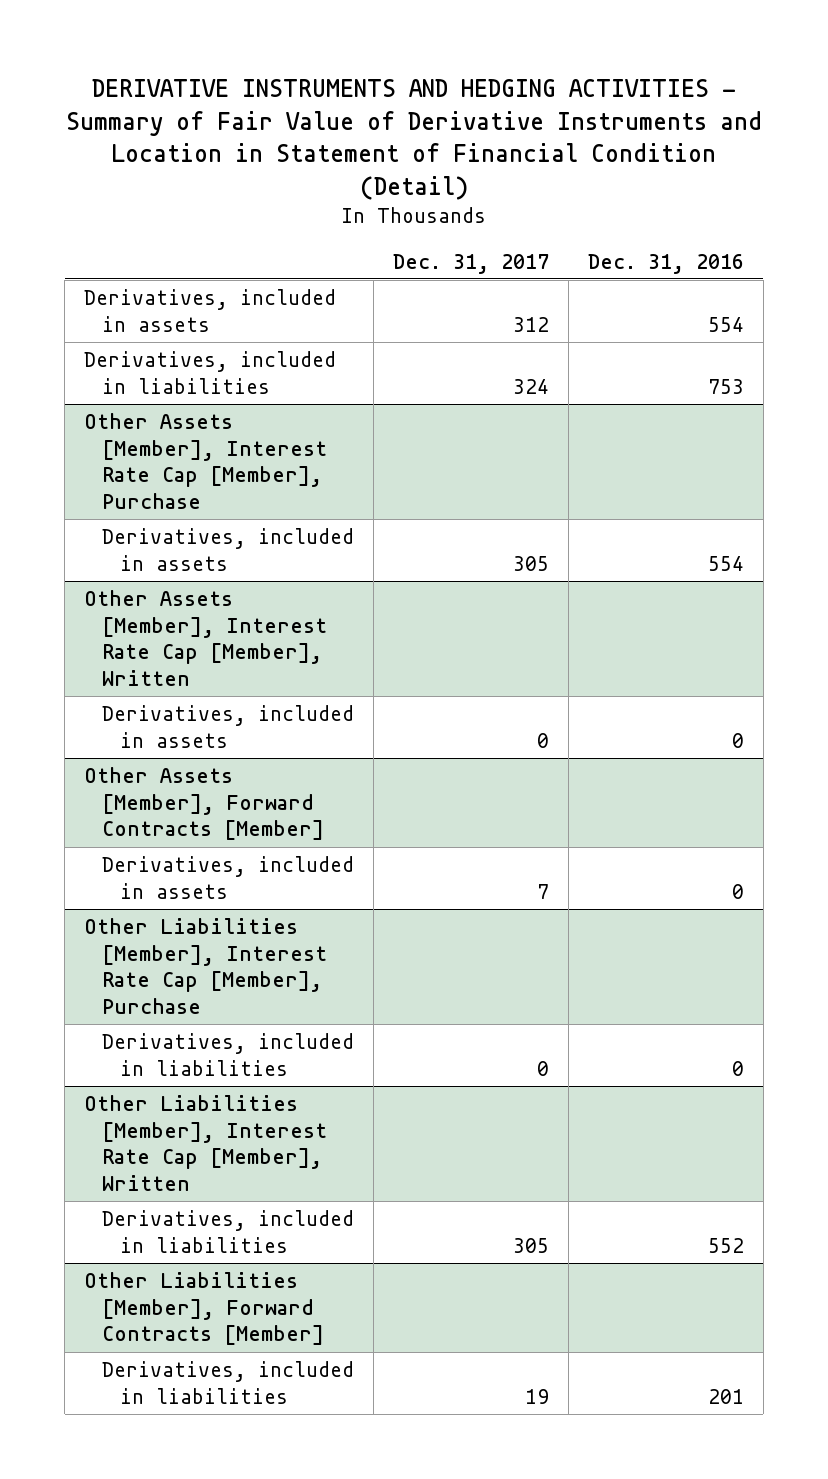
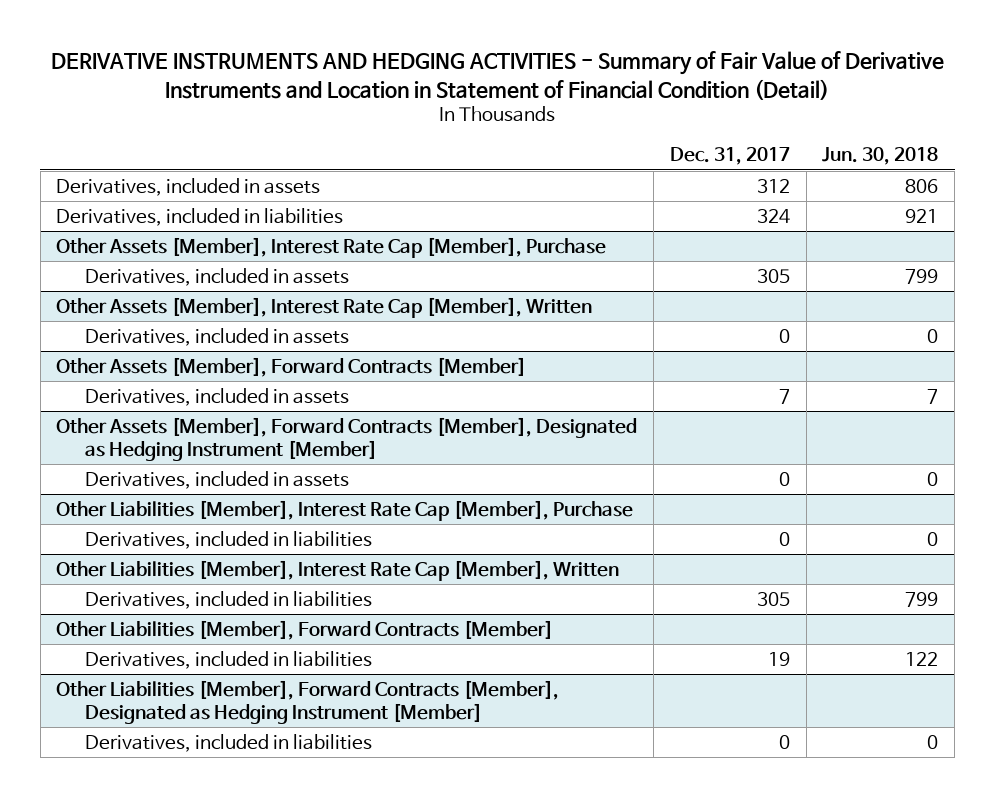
- | Dec. 31, 2017 | Dec. 31, 2016
+ | Dec. 31, 2017 | Jun. 30, 2018
+ Other Assets [Member], Forward Contracts [Member], Designated as Hedging Instrument [Member]
+ Derivatives, included in assets | 0 | 0
+ Other Liabilities [Member], Forward Contracts [Member], Designated as Hedging Instrument [Member]
+ Derivatives, included in liabilities | 0 | 0

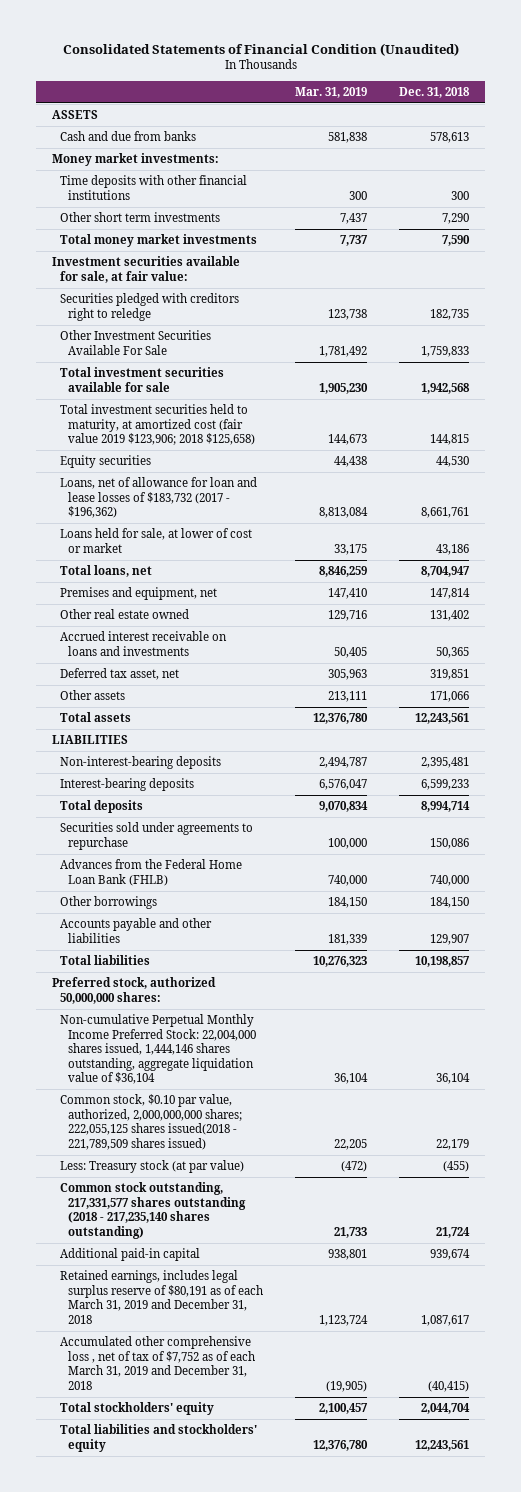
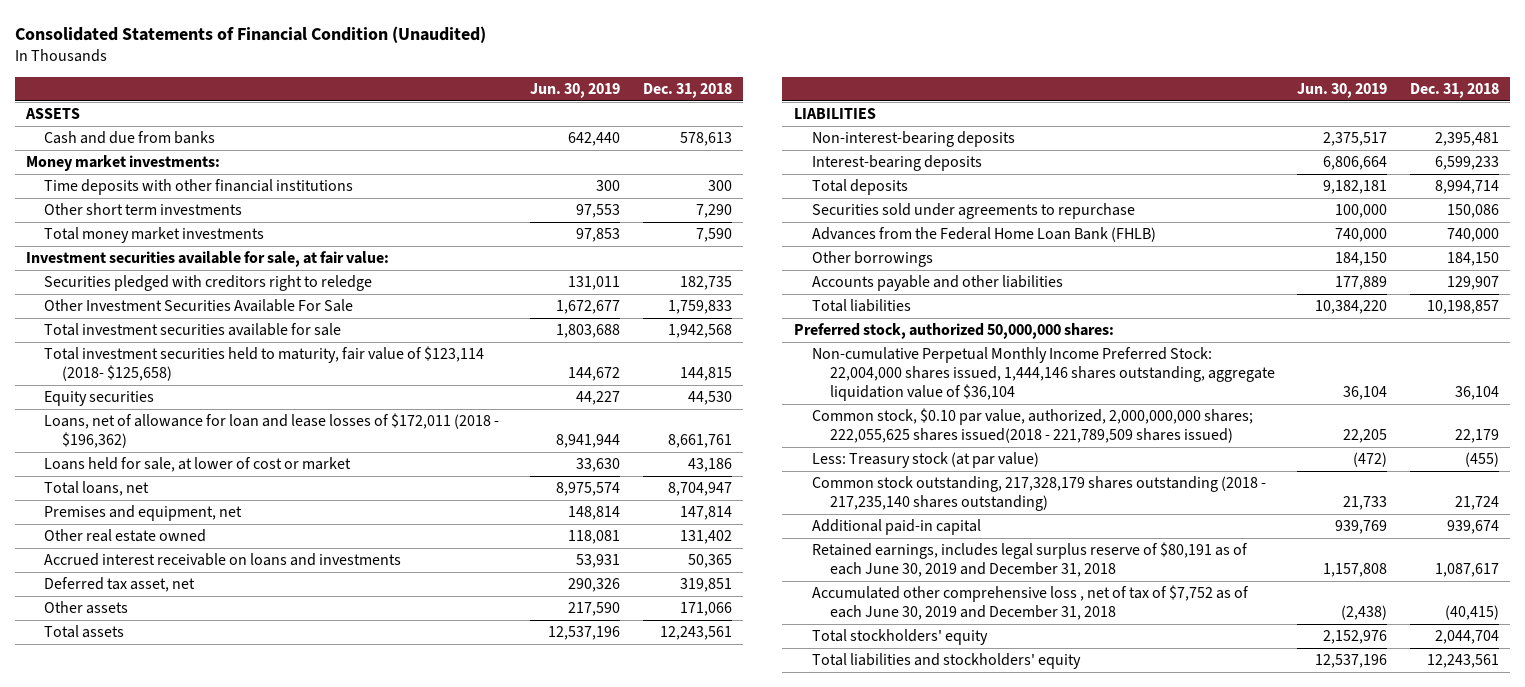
- | Mar. 31, 2019 | Dec. 31, 2018
+ | Jun. 30, 2019 | Dec. 31, 2018
- Total investment securities held to maturity, at amortized cost (fair value 2019 $123,906; 2018 $125,658) | 144,673 | 144,815
+ Total investment securities held to maturity, fair value of $123,114 (2018- $125,658) | 144,672 | 144,815
- Loans, net of allowance for loan and lease losses of $183,732 (2017 - $196,362) | 8,813,084 | 8,661,761
+ Loans, net of allowance for loan and lease losses of $172,011 (2018 - $196,362) | 8,941,944 | 8,661,761
- Common stock, $0.10 par value, authorized, 2,000,000,000 shares; 222,055,125 shares issued(2018 - 221,789,509 shares issued) | 22,205 | 22,179
+ Common stock, $0.10 par value, authorized, 2,000,000,000 shares; 222,055,625 shares issued(2018 - 221,789,509 shares issued) | 22,205 | 22,179
- Common stock outstanding, 217,331,577 shares outstanding (2018 - 217,235,140 shares outstanding) | 21,733 | 21,724
+ Common stock outstanding, 217,328,179 shares outstanding (2018 - 217,235,140 shares outstanding) | 21,733 | 21,724
- Retained earnings, includes legal surplus reserve of $80,191 as of each March 31, 2019 and December 31, 2018 | 1,123,724 | 1,087,617
- Accumulated other comprehensive loss , net of tax of $7,752 as of each March 31, 2019 and December 31, 2018 | (19,905) | (40,415)
+ Retained earnings, includes legal surplus reserve of $80,191 as of each June 30, 2019 and December 31, 2018 | 1,157,808 | 1,087,617
+ Accumulated other comprehensive loss , net of tax of $7,752 as of each June 30, 2019 and December 31, 2018 | (2,438) | (40,415)

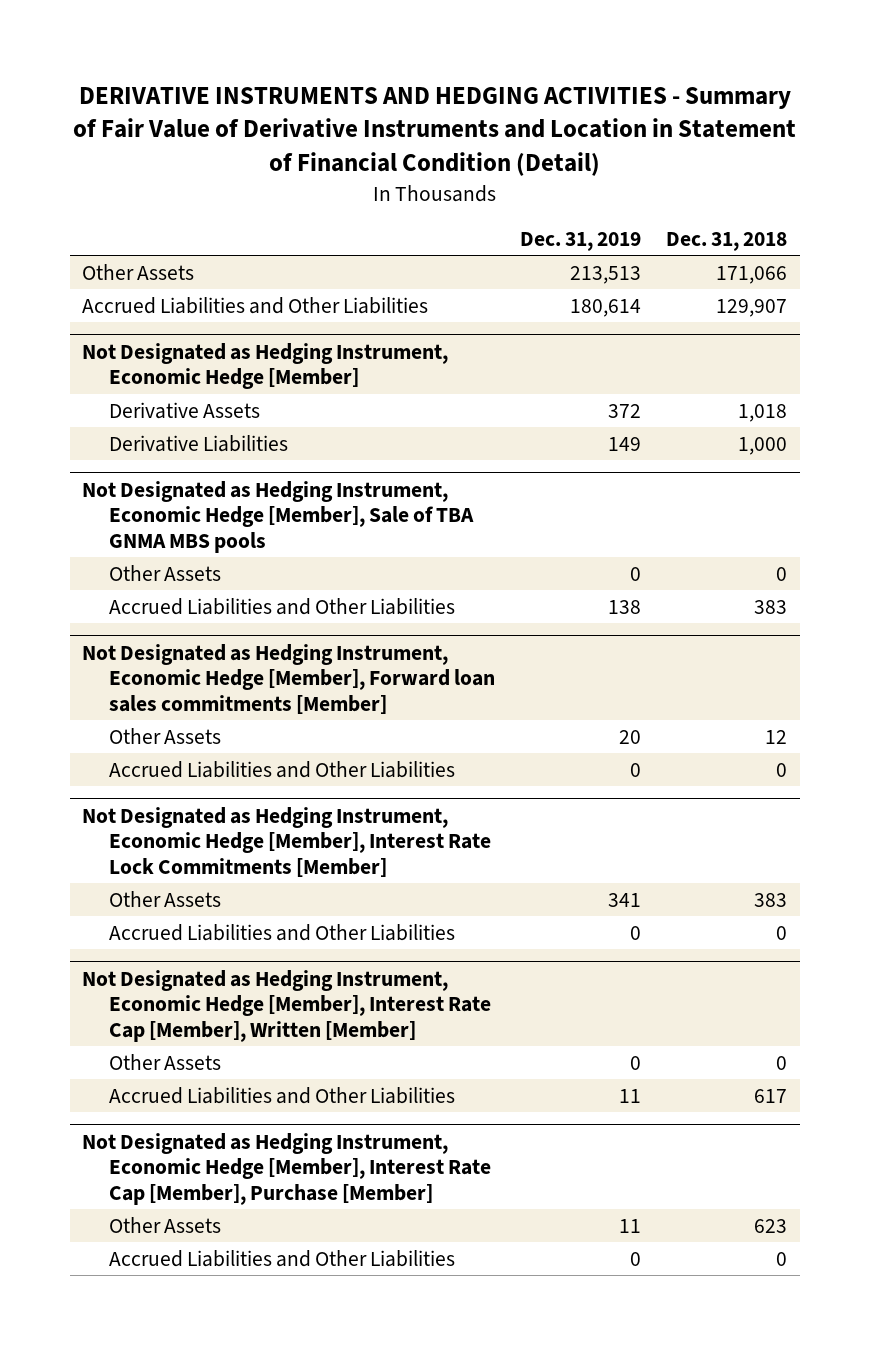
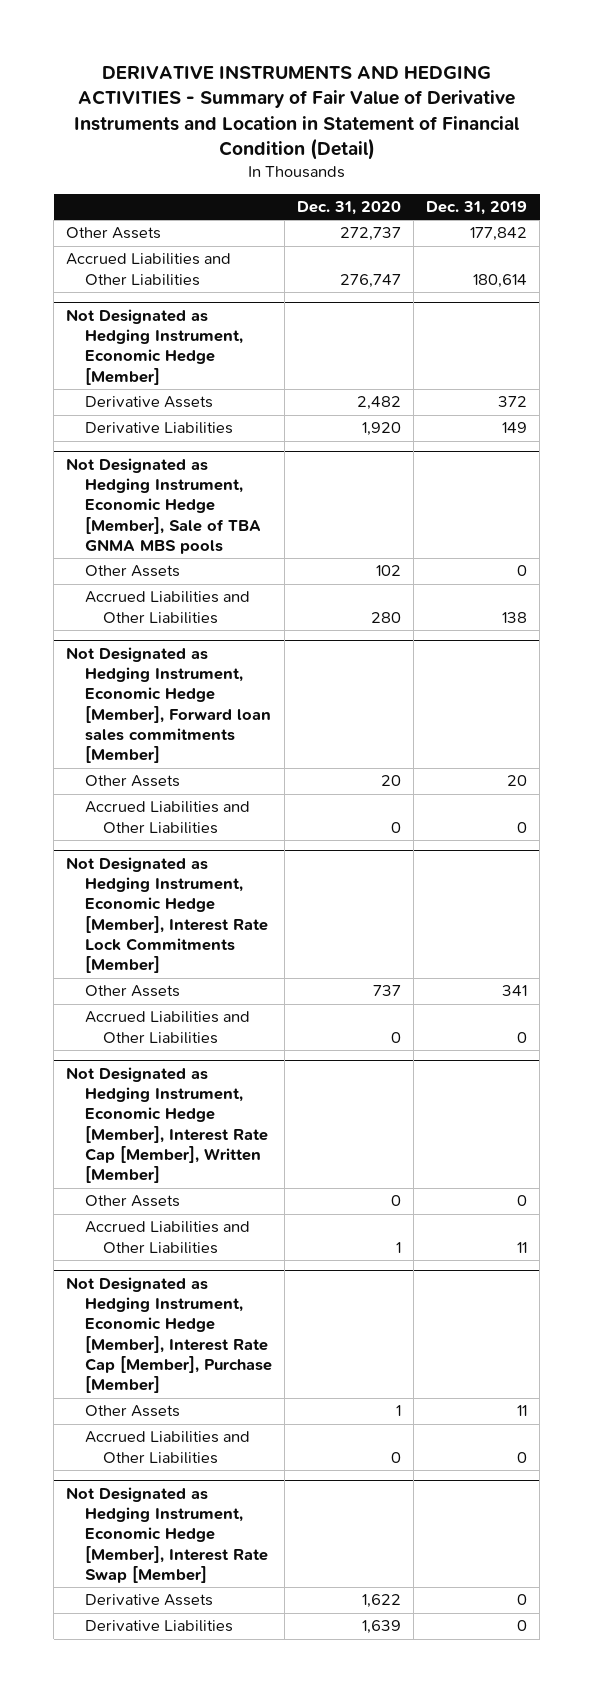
- | Dec. 31, 2019 | Dec. 31, 2018
+ | Dec. 31, 2020 | Dec. 31, 2019
- Other Assets | 213,513 | 171,066
+ Other Assets | 272,737 | 177,842
+ Not Designated as Hedging Instrument, Economic Hedge [Member], Interest Rate Swap [Member]
+ Derivative Assets | 1,622 | 0
+ Derivative Liabilities | 1,639 | 0

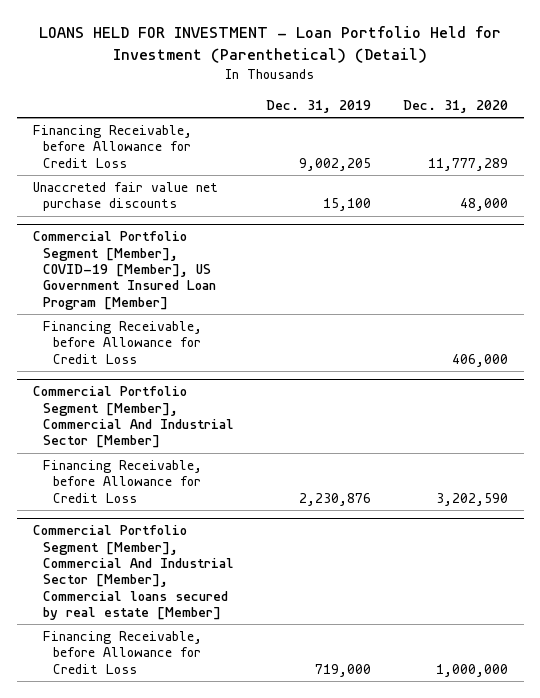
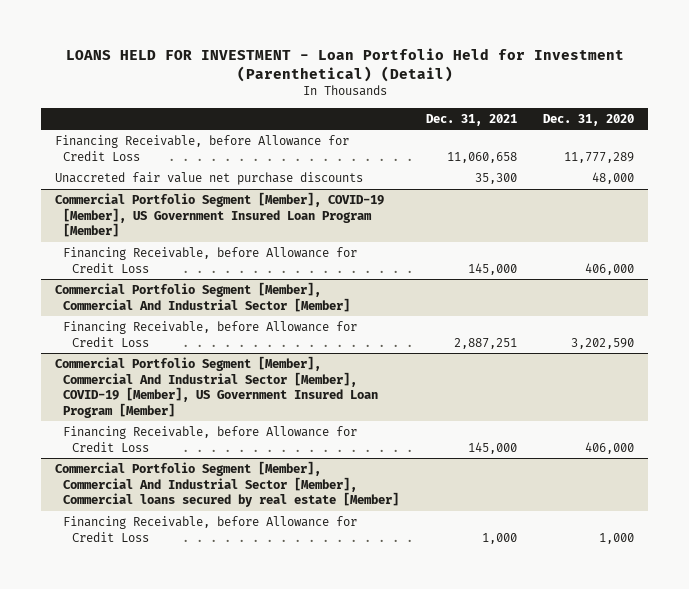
- | Dec. 31, 2019 | Dec. 31, 2020
+ | Dec. 31, 2021 | Dec. 31, 2020
+ Commercial Portfolio Segment [Member], Commercial And Industrial Sector [Member], COVID-19 [Member], US Government Insured Loan Program [Member]
+ Financing Receivable, before Allowance for Credit Loss | 145,000 | 406,000
@ Commercial Portfolio Segment [Member], Commercial And Industrial Sector [Member], Commercial loans secured by real estate [Member]
- Financing Receivable, before Allowance for Credit Loss | 719,000 | 1,000,000
+ Financing Receivable, before Allowance for Credit Loss | 1,000 | 1,000

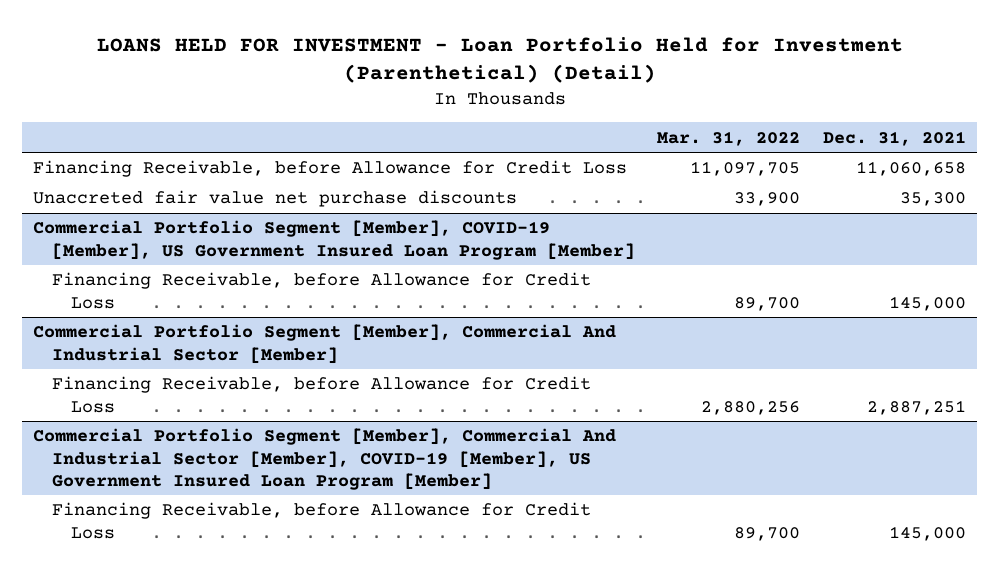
- | Dec. 31, 2021 | Dec. 31, 2020
+ | Mar. 31, 2022 | Dec. 31, 2021
- Commercial Portfolio Segment [Member], Commercial And Industrial Sector [Member], Commercial loans secured by real estate [Member]
- Financing Receivable, before Allowance for Credit Loss | 1,000 | 1,000

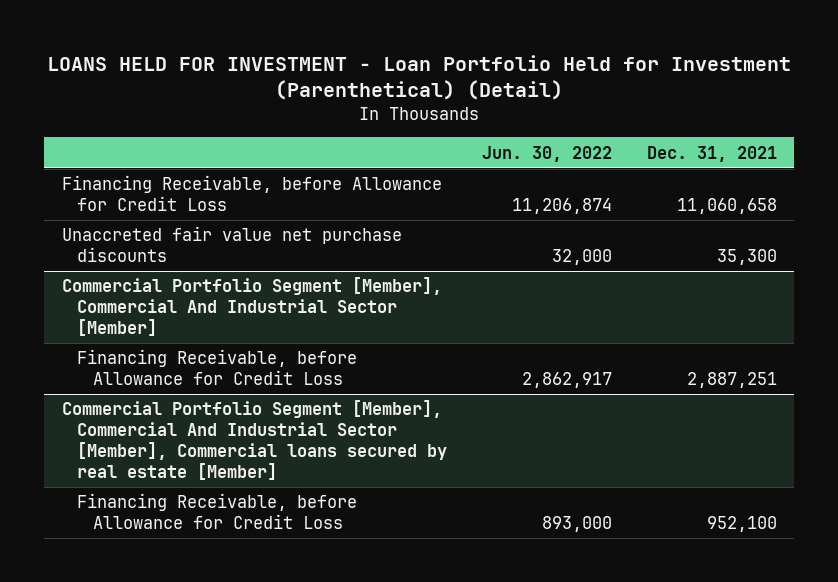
- | Mar. 31, 2022 | Dec. 31, 2021
+ | Jun. 30, 2022 | Dec. 31, 2021
- Commercial Portfolio Segment [Member], COVID-19 [Member], US Government Insured Loan Program [Member]
- Financing Receivable, before Allowance for Credit Loss | 89,700 | 145,000
- Commercial Portfolio Segment [Member], Commercial And Industrial Sector [Member], COVID-19 [Member], US Government Insured Loan Program [Member]
- Financing Receivable, before Allowance for Credit Loss | 89,700 | 145,000
+ Commercial Portfolio Segment [Member], Commercial And Industrial Sector [Member], Commercial loans secured by real estate [Member]
+ Financing Receivable, before Allowance for Credit Loss | 893,000 | 952,100

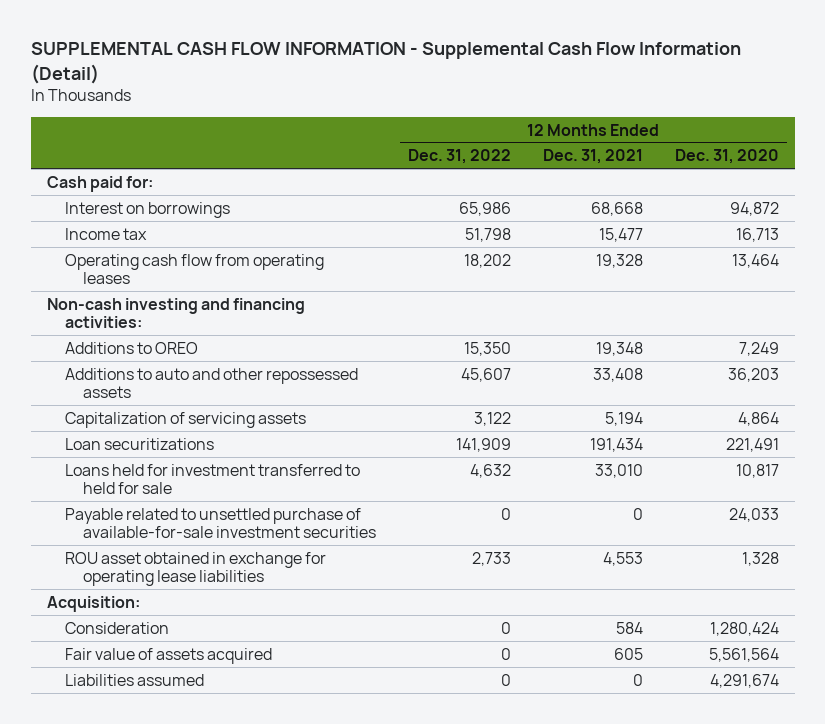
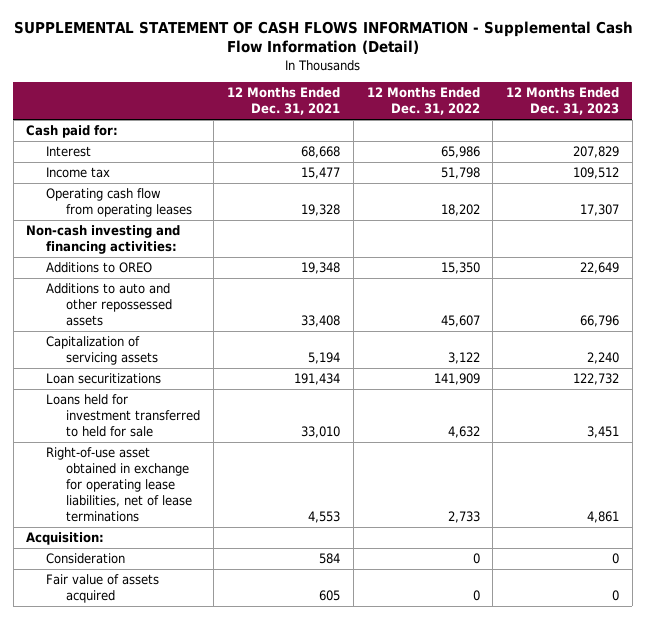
- SUPPLEMENTAL CASH FLOW INFORMATION - Supplemental Cash Flow Information (Detail)
+ SUPPLEMENTAL STATEMENT OF CASH FLOWS INFORMATION - Supplemental Cash Flow Information (Detail)
- | 12 Months Ended Dec. 31, 2022 | 12 Months Ended Dec. 31, 2021 | 12 Months Ended Dec. 31, 2020
+ | 12 Months Ended Dec. 31, 2021 | 12 Months Ended Dec. 31, 2022 | 12 Months Ended Dec. 31, 2023
- Interest on borrowings | 65,986 | 68,668 | 94,872
+ Interest | 68,668 | 65,986 | 207,829
- Payable related to unsettled purchase of available-for-sale investment securities | 0 | 0 | 24,033
- ROU asset obtained in exchange for operating lease liabilities | 2,733 | 4,553 | 1,328
+ Right-of-use asset obtained in exchange for operating lease liabilities, net of lease terminations | 4,553 | 2,733 | 4,861
- Liabilities assumed | 0 | 0 | 4,291,674

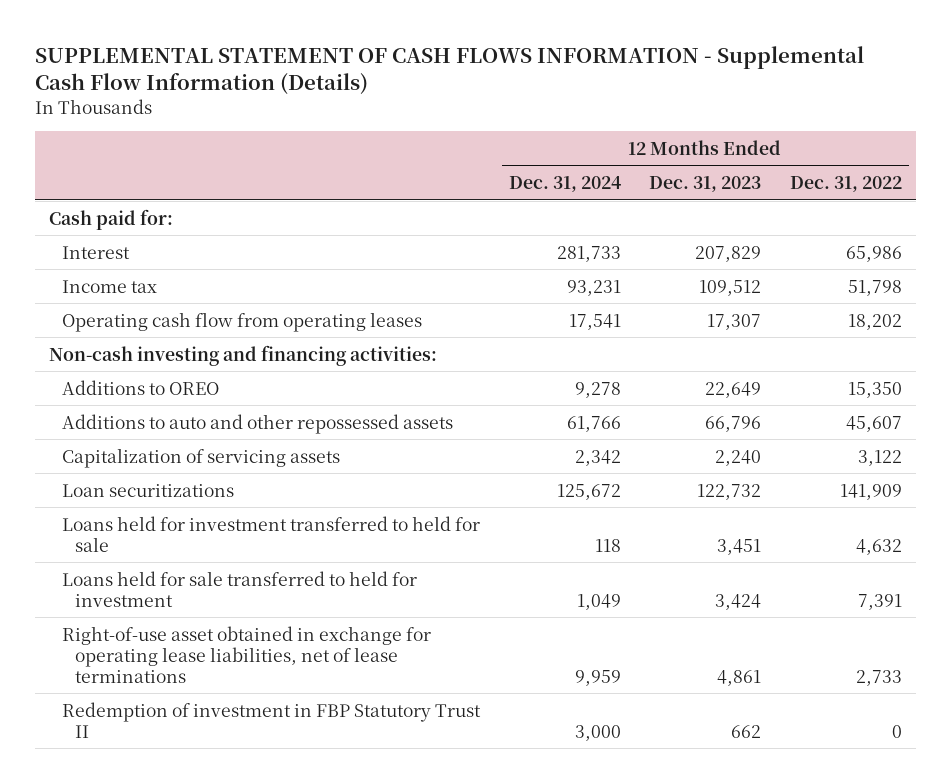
- SUPPLEMENTAL STATEMENT OF CASH FLOWS INFORMATION - Supplemental Cash Flow Information (Detail)
+ SUPPLEMENTAL STATEMENT OF CASH FLOWS INFORMATION - Supplemental Cash Flow Information (Details)
- | 12 Months Ended Dec. 31, 2021 | 12 Months Ended Dec. 31, 2022 | 12 Months Ended Dec. 31, 2023
+ | 12 Months Ended Dec. 31, 2024 | 12 Months Ended Dec. 31, 2023 | 12 Months Ended Dec. 31, 2022
+ Loans held for sale transferred to held for investment | 1,049 | 3,424 | 7,391
- Acquisition:
- Consideration | 584 | 0 | 0
- Fair value of assets acquired | 605 | 0 | 0
+ Redemption of investment in FBP Statutory Trust II | 3,000 | 662 | 0

